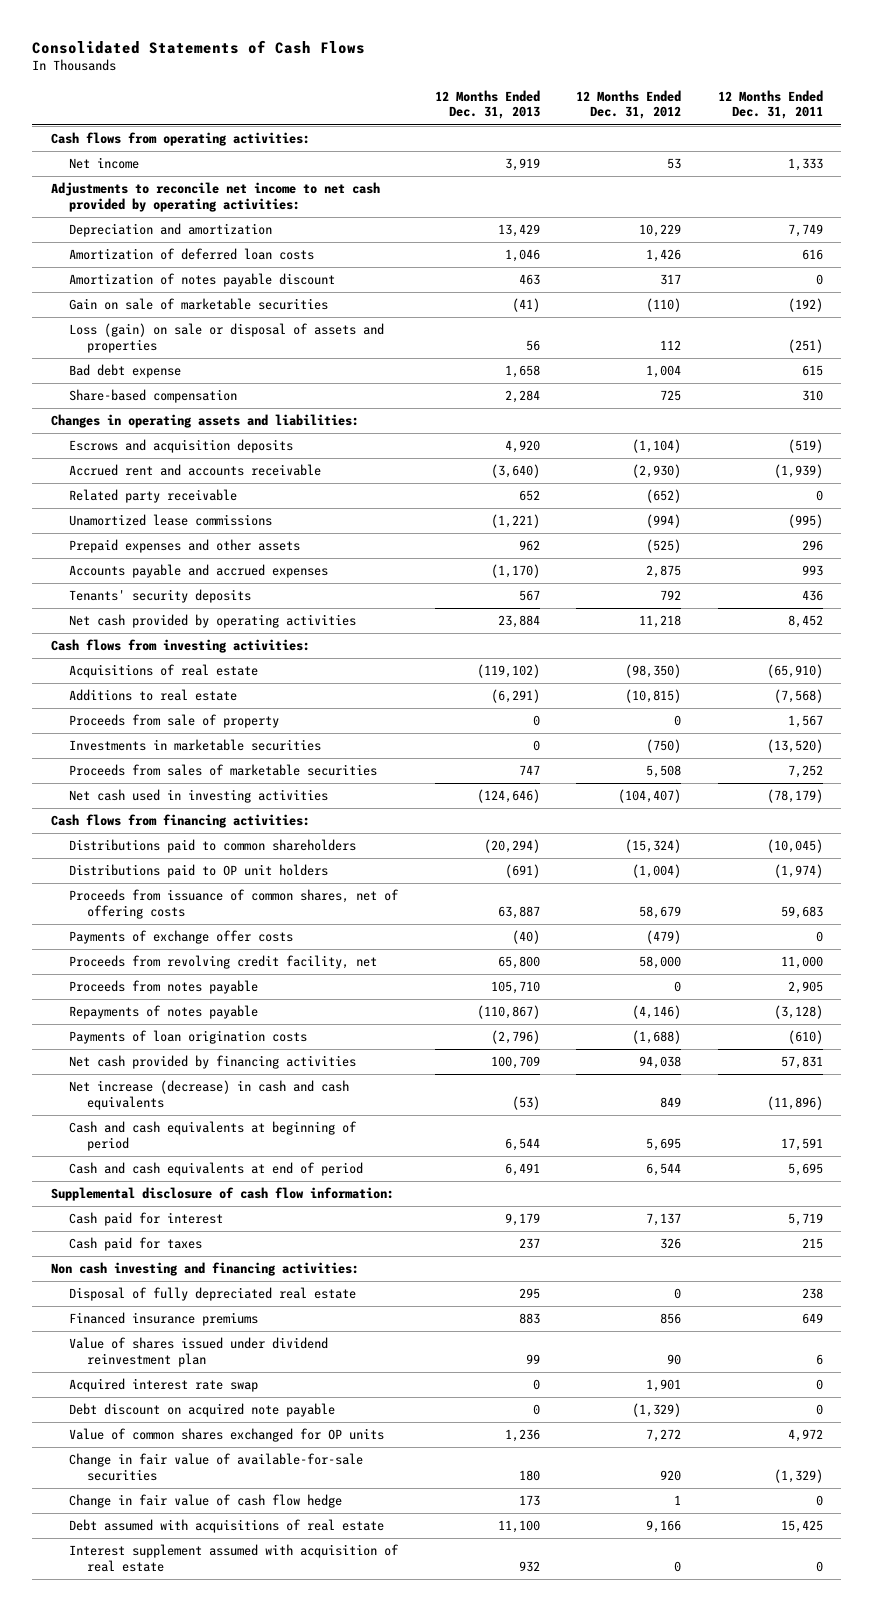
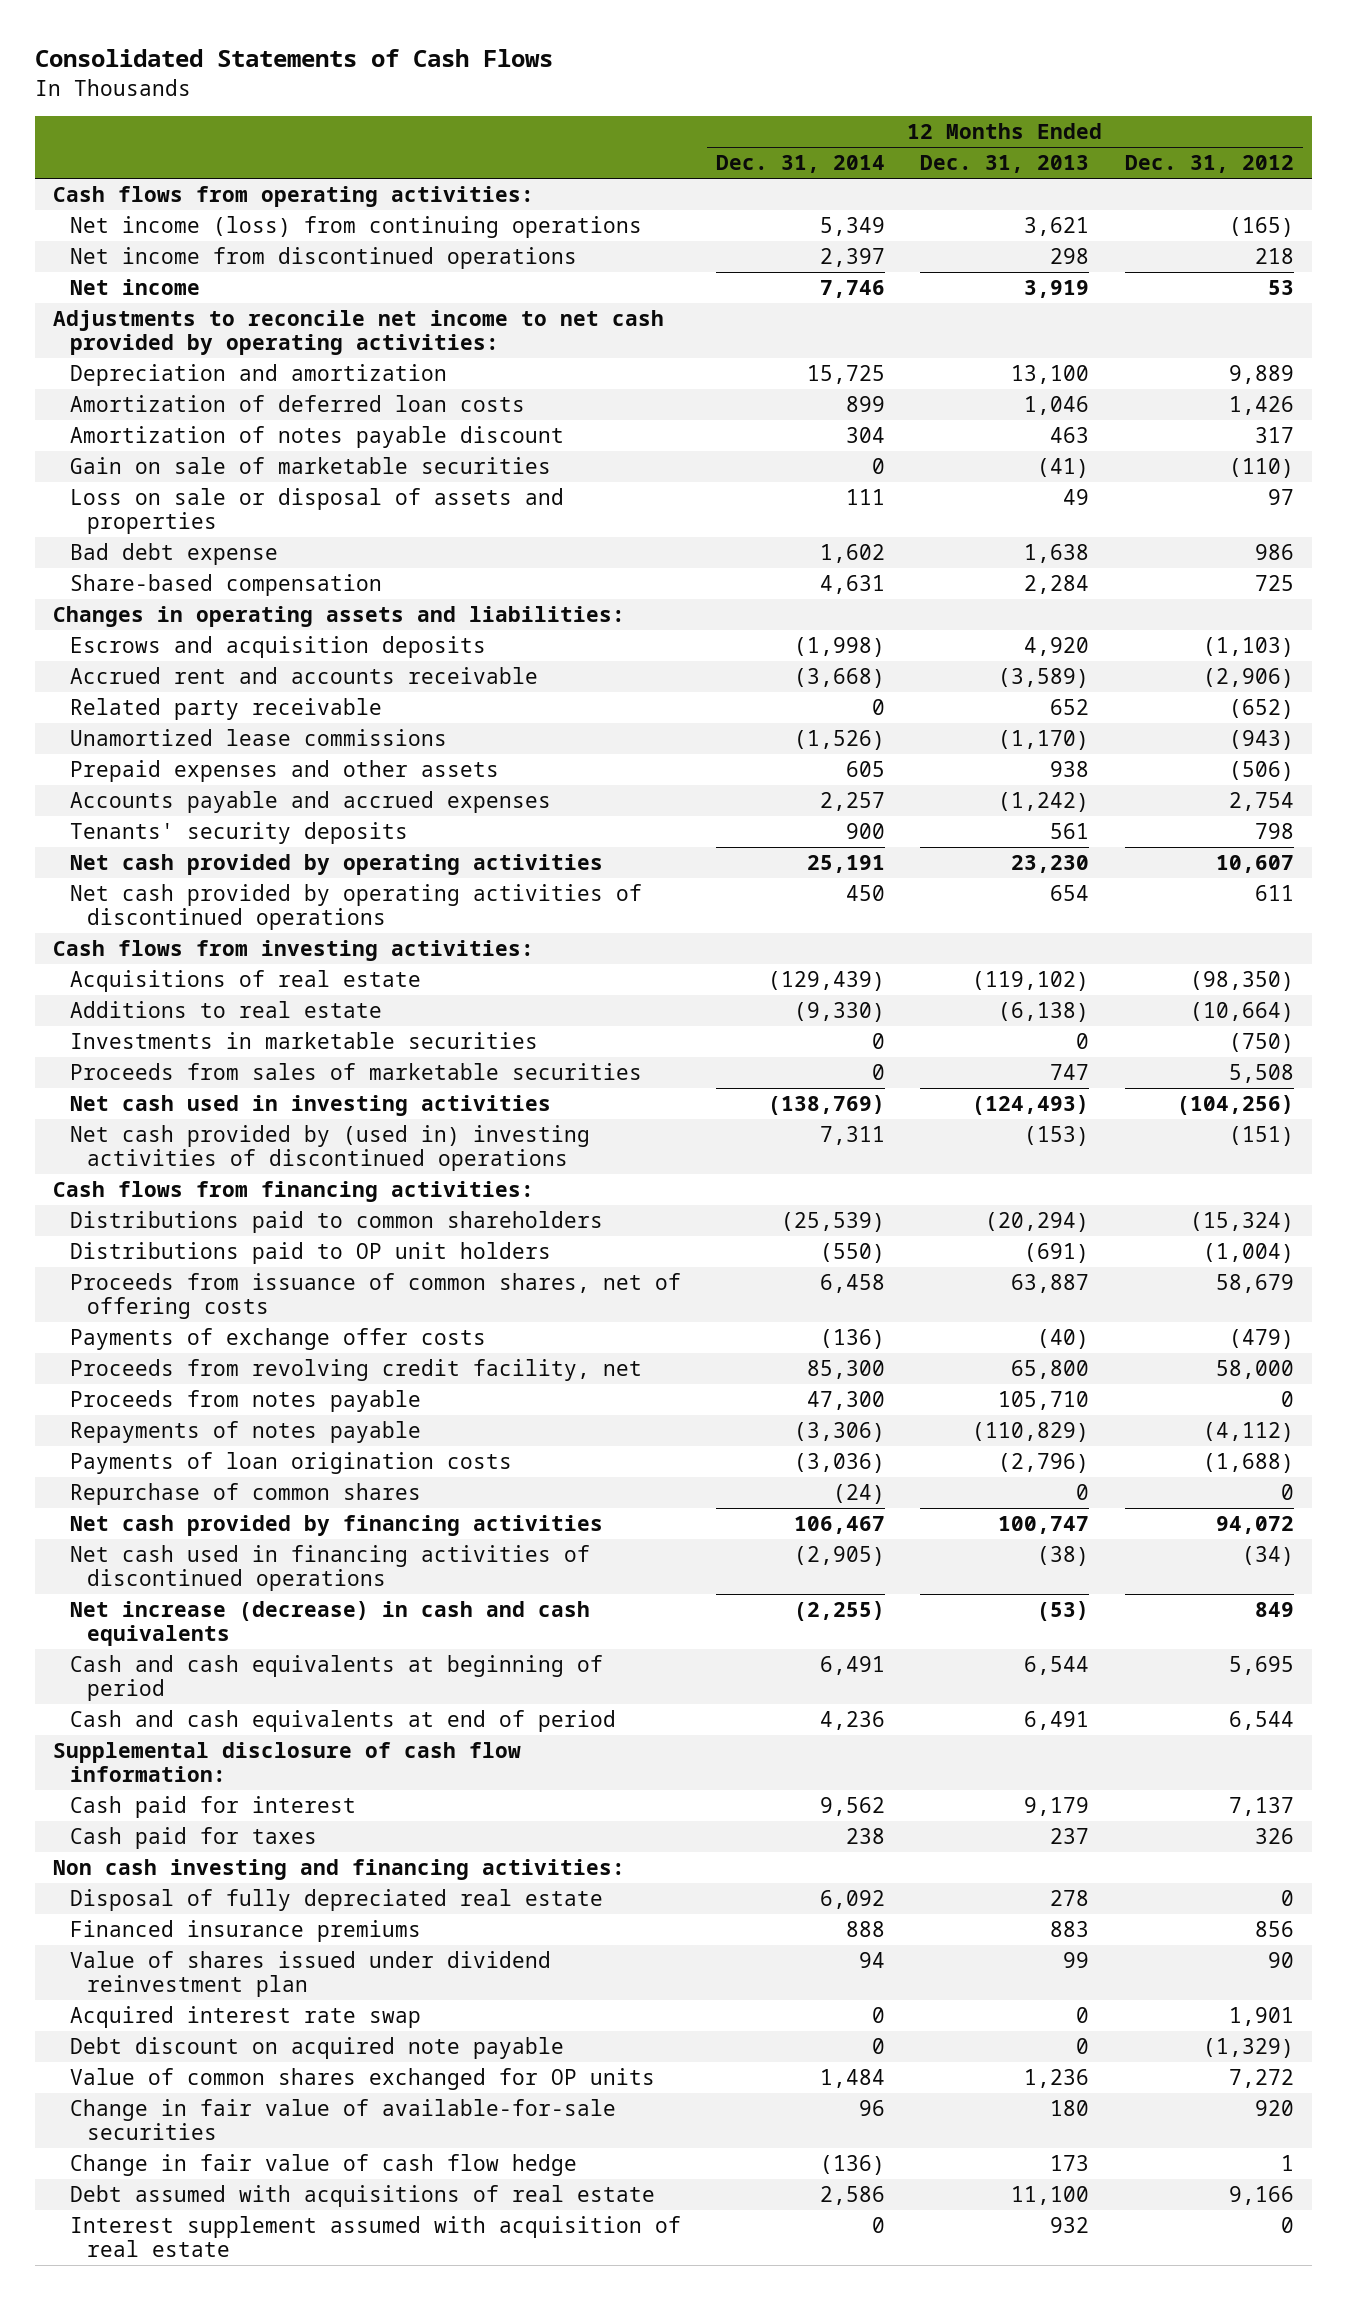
- | 12 Months Ended Dec. 31, 2013 | 12 Months Ended Dec. 31, 2012 | 12 Months Ended Dec. 31, 2011
+ | 12 Months Ended Dec. 31, 2014 | 12 Months Ended Dec. 31, 2013 | 12 Months Ended Dec. 31, 2012
+ Net income (loss) from continuing operations | 5,349 | 3,621 | (165)
+ Net income from discontinued operations | 2,397 | 298 | 218
- Depreciation and amortization | 13,429 | 10,229 | 7,749
+ Depreciation and amortization | 15,725 | 13,100 | 9,889
- Loss (gain) on sale or disposal of assets and properties | 56 | 112 | (251)
- Bad debt expense | 1,658 | 1,004 | 615
+ Loss on sale or disposal of assets and properties | 111 | 49 | 97
+ Bad debt expense | 1,602 | 1,638 | 986
- Escrows and acquisition deposits | 4,920 | (1,104) | (519)
- Accrued rent and accounts receivable | (3,640) | (2,930) | (1,939)
+ Escrows and acquisition deposits | (1,998) | 4,920 | (1,103)
+ Accrued rent and accounts receivable | (3,668) | (3,589) | (2,906)
- Unamortized lease commissions | (1,221) | (994) | (995)
- Prepaid expenses and other assets | 962 | (525) | 296
- Accounts payable and accrued expenses | (1,170) | 2,875 | 993
- Tenants' security deposits | 567 | 792 | 436
- Net cash provided by operating activities | 23,884 | 11,218 | 8,452
+ Unamortized lease commissions | (1,526) | (1,170) | (943)
+ Prepaid expenses and other assets | 605 | 938 | (506)
+ Accounts payable and accrued expenses | 2,257 | (1,242) | 2,754
+ Tenants' security deposits | 900 | 561 | 798
+ Net cash provided by operating activities | 25,191 | 23,230 | 10,607
+ Net cash provided by operating activities of discontinued operations | 450 | 654 | 611
- Additions to real estate | (6,291) | (10,815) | (7,568)
- Proceeds from sale of property | 0 | 0 | 1,567
+ Additions to real estate | (9,330) | (6,138) | (10,664)
- Net cash used in investing activities | (124,646) | (104,407) | (78,179)
+ Net cash used in investing activities | (138,769) | (124,493) | (104,256)
+ Net cash provided by (used in) investing activities of discontinued operations | 7,311 | (153) | (151)
- Repayments of notes payable | (110,867) | (4,146) | (3,128)
+ Repayments of notes payable | (3,306) | (110,829) | (4,112)
- Net cash provided by financing activities | 100,709 | 94,038 | 57,831
+ Repurchase of common shares | (24) | 0 | 0
+ Net cash provided by financing activities | 106,467 | 100,747 | 94,072
+ Net cash used in financing activities of discontinued operations | (2,905) | (38) | (34)
- Disposal of fully depreciated real estate | 295 | 0 | 238
+ Disposal of fully depreciated real estate | 6,092 | 278 | 0

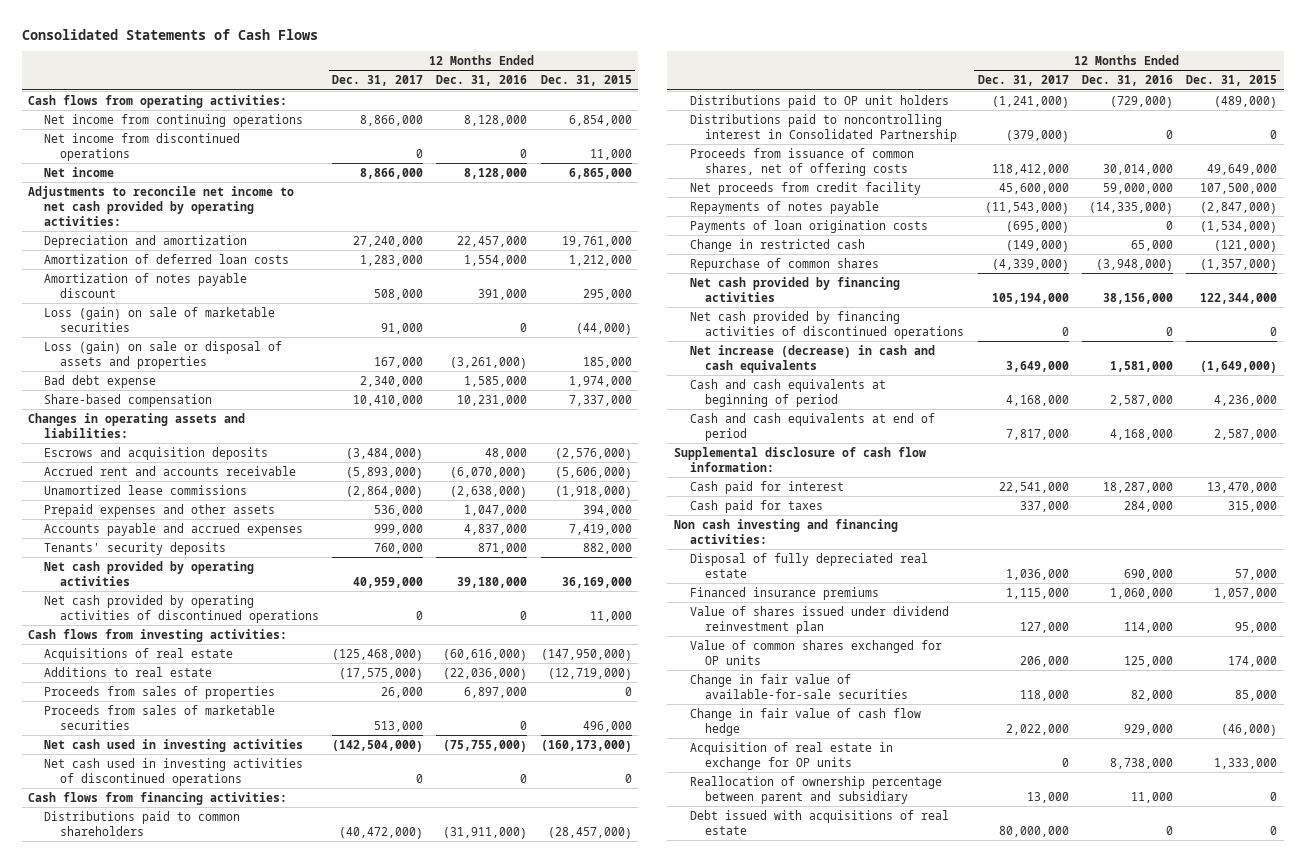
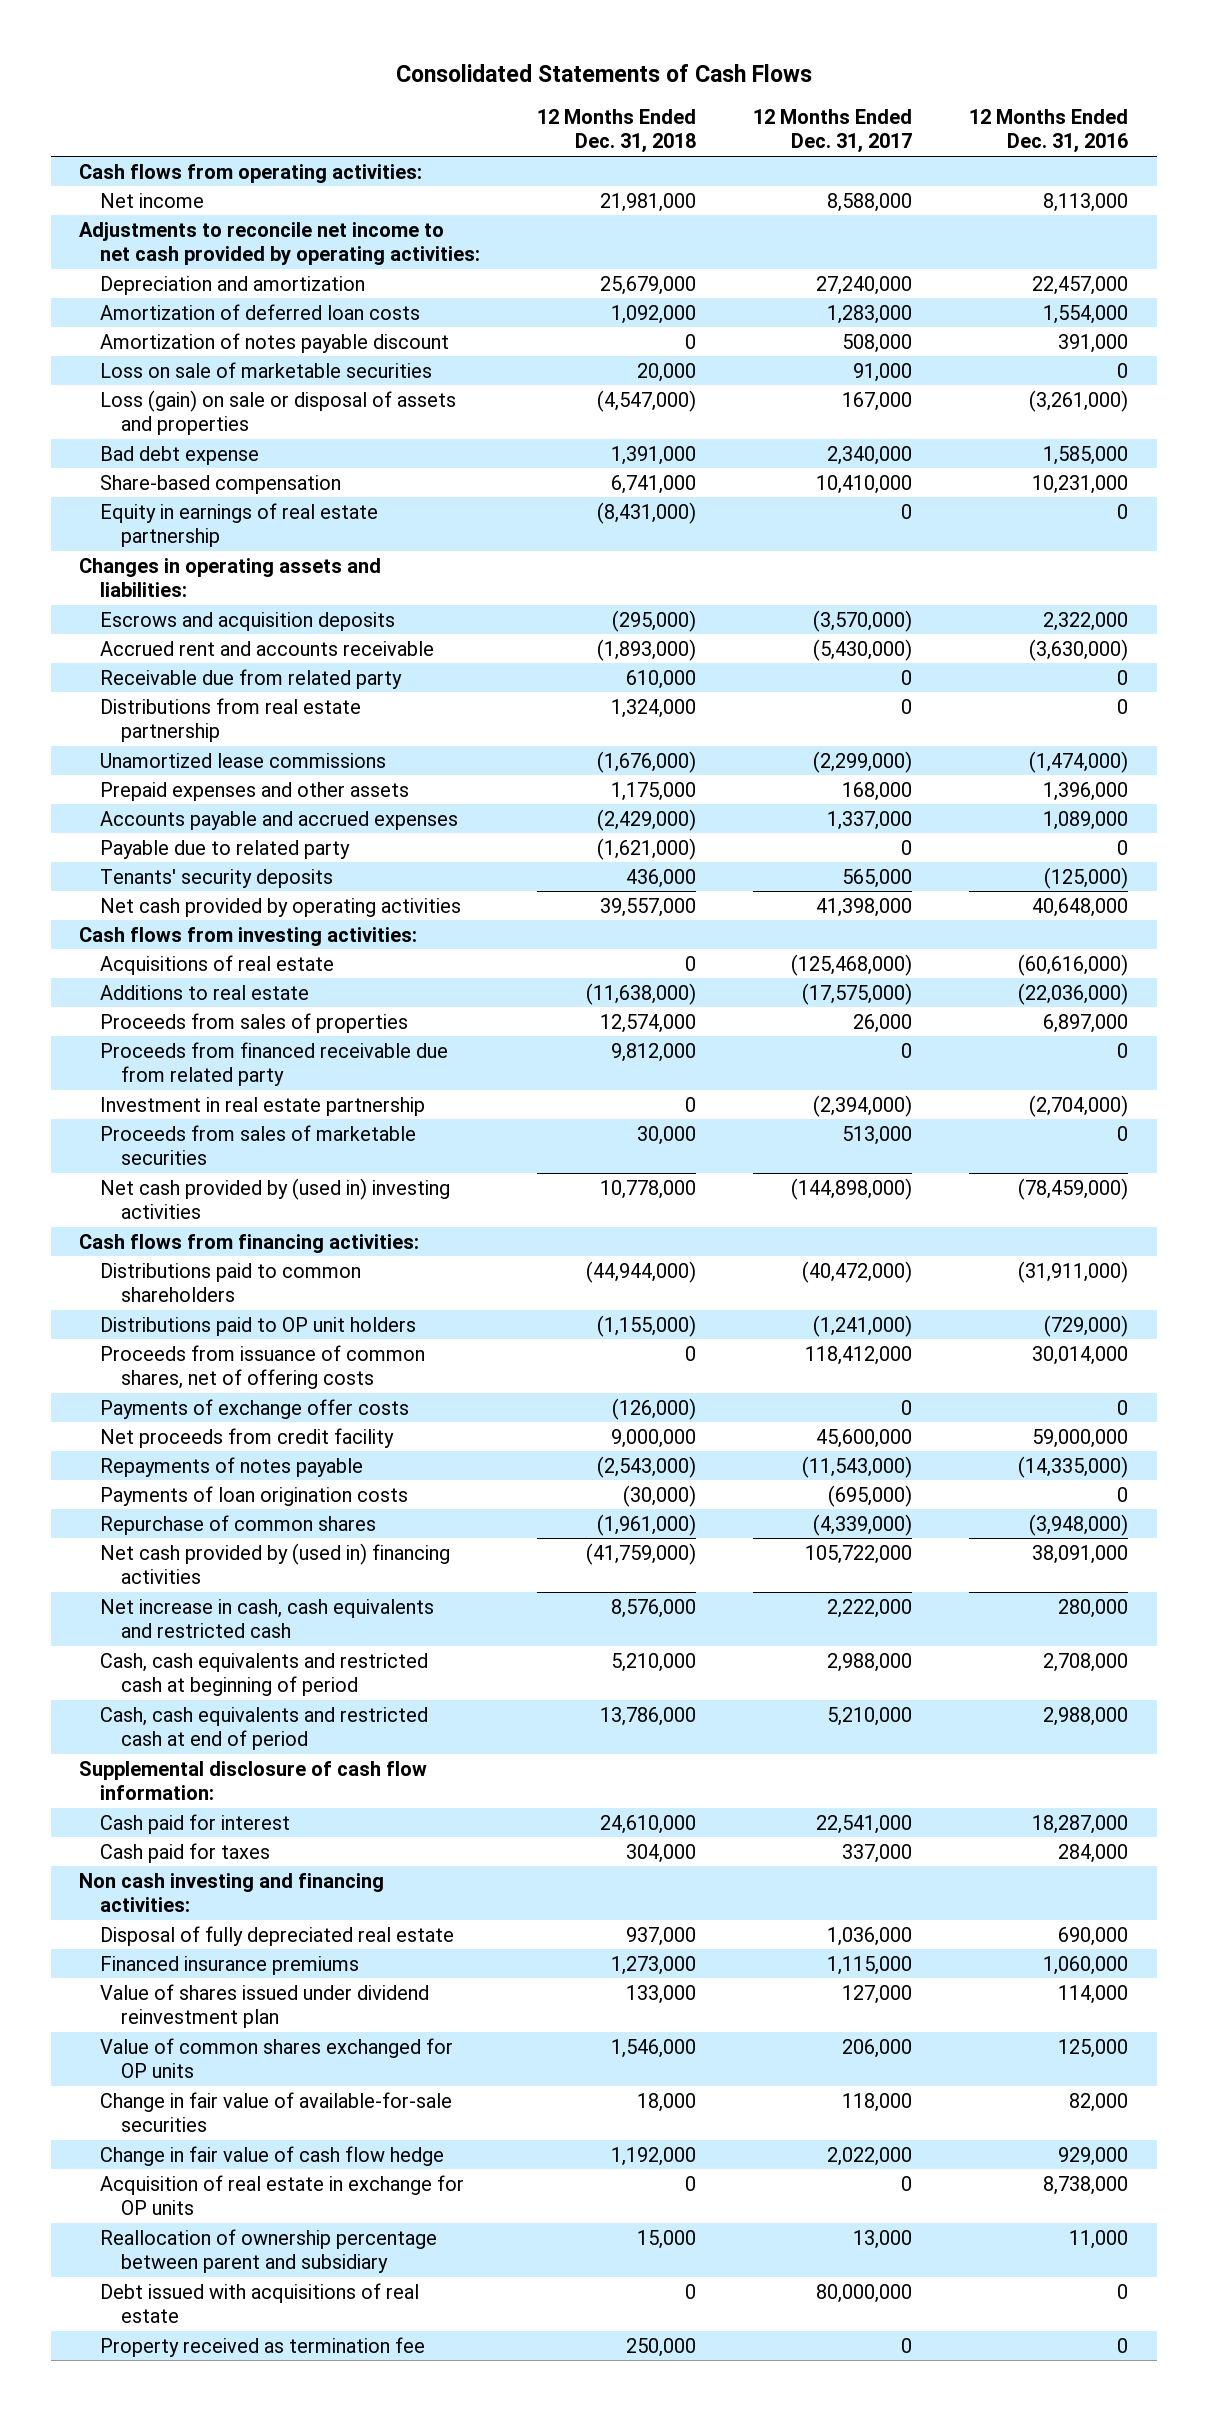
- | 12 Months Ended Dec. 31, 2017 | 12 Months Ended Dec. 31, 2016 | 12 Months Ended Dec. 31, 2015
+ | 12 Months Ended Dec. 31, 2018 | 12 Months Ended Dec. 31, 2017 | 12 Months Ended Dec. 31, 2016
- Net income from continuing operations | 8,866,000 | 8,128,000 | 6,854,000
- Net income from discontinued operations | 0 | 0 | 11,000
- Net income | 8,866,000 | 8,128,000 | 6,865,000
+ Net income | 21,981,000 | 8,588,000 | 8,113,000
- Loss (gain) on sale of marketable securities | 91,000 | 0 | (44,000)
+ Loss on sale of marketable securities | 20,000 | 91,000 | 0
+ Equity in earnings of real estate partnership | (8,431,000) | 0 | 0
- Escrows and acquisition deposits | (3,484,000) | 48,000 | (2,576,000)
- Accrued rent and accounts receivable | (5,893,000) | (6,070,000) | (5,606,000)
- Unamortized lease commissions | (2,864,000) | (2,638,000) | (1,918,000)
- Prepaid expenses and other assets | 536,000 | 1,047,000 | 394,000
- Accounts payable and accrued expenses | 999,000 | 4,837,000 | 7,419,000
- Tenants' security deposits | 760,000 | 871,000 | 882,000
- Net cash provided by operating activities | 40,959,000 | 39,180,000 | 36,169,000
- Net cash provided by operating activities of discontinued operations | 0 | 0 | 11,000
+ Escrows and acquisition deposits | (295,000) | (3,570,000) | 2,322,000
+ Accrued rent and accounts receivable | (1,893,000) | (5,430,000) | (3,630,000)
+ Receivable due from related party | 610,000 | 0 | 0
+ Distributions from real estate partnership | 1,324,000 | 0 | 0
+ Unamortized lease commissions | (1,676,000) | (2,299,000) | (1,474,000)
+ Prepaid expenses and other assets | 1,175,000 | 168,000 | 1,396,000
+ Accounts payable and accrued expenses | (2,429,000) | 1,337,000 | 1,089,000
+ Payable due to related party | (1,621,000) | 0 | 0
+ Tenants' security deposits | 436,000 | 565,000 | (125,000)
+ Net cash provided by operating activities | 39,557,000 | 41,398,000 | 40,648,000
+ Proceeds from financed receivable due from related party | 9,812,000 | 0 | 0
+ Investment in real estate partnership | 0 | (2,394,000) | (2,704,000)
- Net cash used in investing activities | (142,504,000) | (75,755,000) | (160,173,000)
- Net cash used in investing activities of discontinued operations | 0 | 0 | 0
+ Net cash provided by (used in) investing activities | 10,778,000 | (144,898,000) | (78,459,000)
- Distributions paid to noncontrolling interest in Consolidated Partnership | (379,000) | 0 | 0
+ Payments of exchange offer costs | (126,000) | 0 | 0
- Change in restricted cash | (149,000) | 65,000 | (121,000)
- Net cash provided by financing activities | 105,194,000 | 38,156,000 | 122,344,000
- Net cash provided by financing activities of discontinued operations | 0 | 0 | 0
- Net increase (decrease) in cash and cash equivalents | 3,649,000 | 1,581,000 | (1,649,000)
- Cash and cash equivalents at beginning of period | 4,168,000 | 2,587,000 | 4,236,000
- Cash and cash equivalents at end of period | 7,817,000 | 4,168,000 | 2,587,000
+ Net cash provided by (used in) financing activities | (41,759,000) | 105,722,000 | 38,091,000
+ Net increase in cash, cash equivalents and restricted cash | 8,576,000 | 2,222,000 | 280,000
+ Cash, cash equivalents and restricted cash at beginning of period | 5,210,000 | 2,988,000 | 2,708,000
+ Cash, cash equivalents and restricted cash at end of period | 13,786,000 | 5,210,000 | 2,988,000
+ Property received as termination fee | 250,000 | 0 | 0

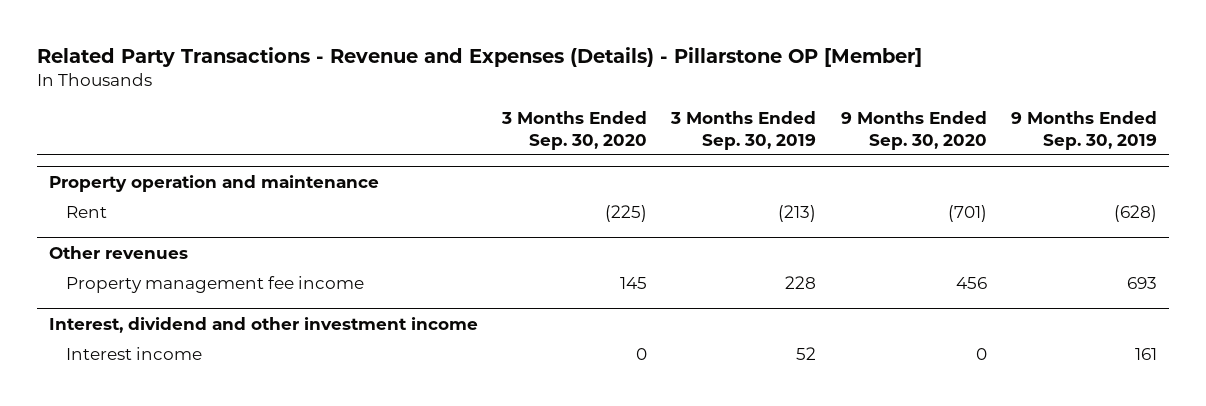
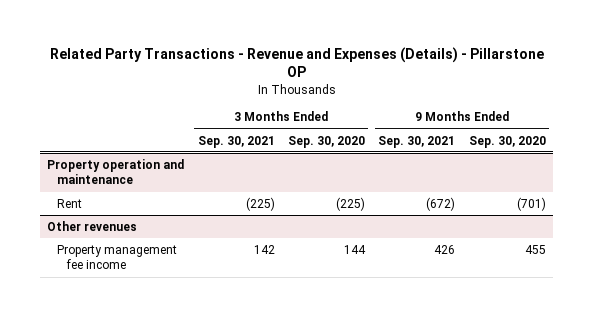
- Related Party Transactions - Revenue and Expenses (Details) - Pillarstone OP [Member]
+ Related Party Transactions - Revenue and Expenses (Details) - Pillarstone OP
- | 3 Months Ended Sep. 30, 2020 | 3 Months Ended Sep. 30, 2019 | 9 Months Ended Sep. 30, 2020 | 9 Months Ended Sep. 30, 2019
+ | 3 Months Ended Sep. 30, 2021 | 3 Months Ended Sep. 30, 2020 | 9 Months Ended Sep. 30, 2021 | 9 Months Ended Sep. 30, 2020
@ Other revenues
- Property management fee income | 145 | 228 | 456 | 693
- Interest, dividend and other investment income
- Interest income | 0 | 52 | 0 | 161
@ Other revenues
+ Property management fee income | 142 | 144 | 426 | 455

